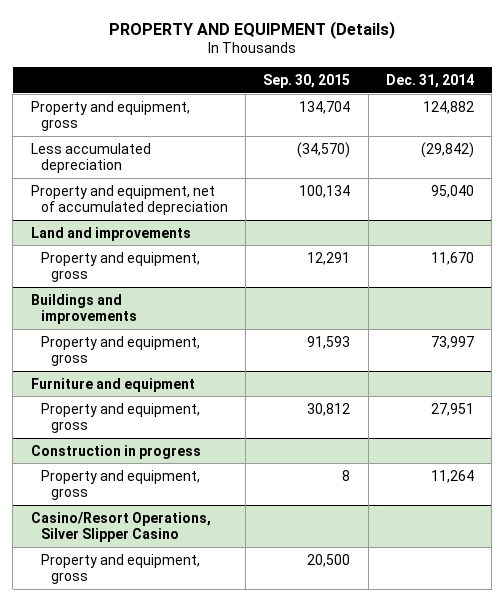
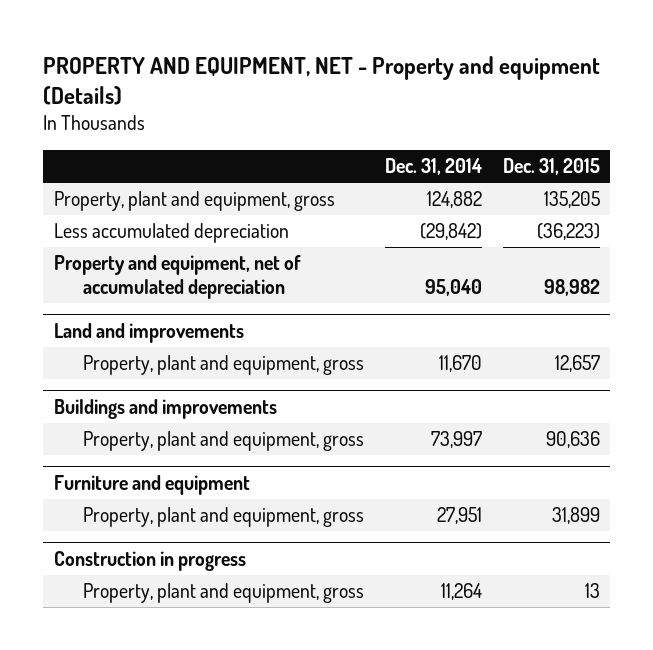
- PROPERTY AND EQUIPMENT (Details)
+ PROPERTY AND EQUIPMENT, NET - Property and equipment (Details)
- | Sep. 30, 2015 | Dec. 31, 2014
+ | Dec. 31, 2014 | Dec. 31, 2015
- Property and equipment, gross | 134,704 | 124,882
+ Property, plant and equipment, gross | 124,882 | 135,205
@ Land and improvements
- Property and equipment, gross | 12,291 | 11,670
+ Property, plant and equipment, gross | 11,670 | 12,657
@ Buildings and improvements
- Property and equipment, gross | 91,593 | 73,997
+ Property, plant and equipment, gross | 73,997 | 90,636
@ Furniture and equipment
- Property and equipment, gross | 30,812 | 27,951
+ Property, plant and equipment, gross | 27,951 | 31,899
@ Construction in progress
- Property and equipment, gross | 8 | 11,264
- Casino/Resort Operations, Silver Slipper Casino
- Property and equipment, gross | 20,500 |
@ Construction in progress
+ Property, plant and equipment, gross | 11,264 | 13

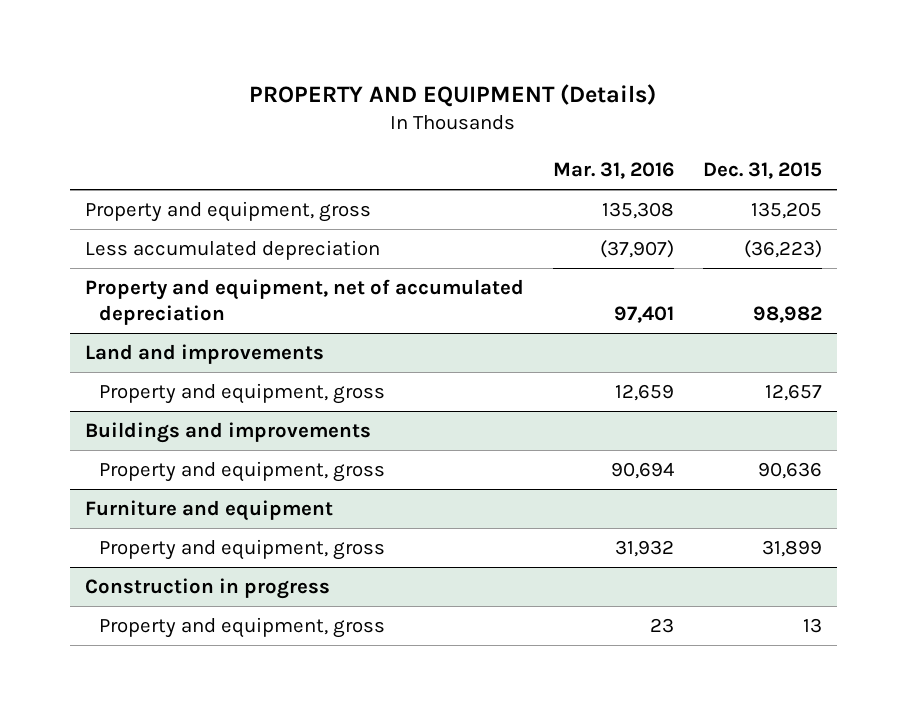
- PROPERTY AND EQUIPMENT, NET - Property and equipment (Details)
+ PROPERTY AND EQUIPMENT (Details)
- | Dec. 31, 2014 | Dec. 31, 2015
+ | Mar. 31, 2016 | Dec. 31, 2015
- Property, plant and equipment, gross | 124,882 | 135,205
+ Property and equipment, gross | 135,308 | 135,205
@ Land and improvements
- Property, plant and equipment, gross | 11,670 | 12,657
+ Property and equipment, gross | 12,659 | 12,657
@ Buildings and improvements
- Property, plant and equipment, gross | 73,997 | 90,636
+ Property and equipment, gross | 90,694 | 90,636
@ Furniture and equipment
- Property, plant and equipment, gross | 27,951 | 31,899
+ Property and equipment, gross | 31,932 | 31,899
@ Construction in progress
- Property, plant and equipment, gross | 11,264 | 13
+ Property and equipment, gross | 23 | 13

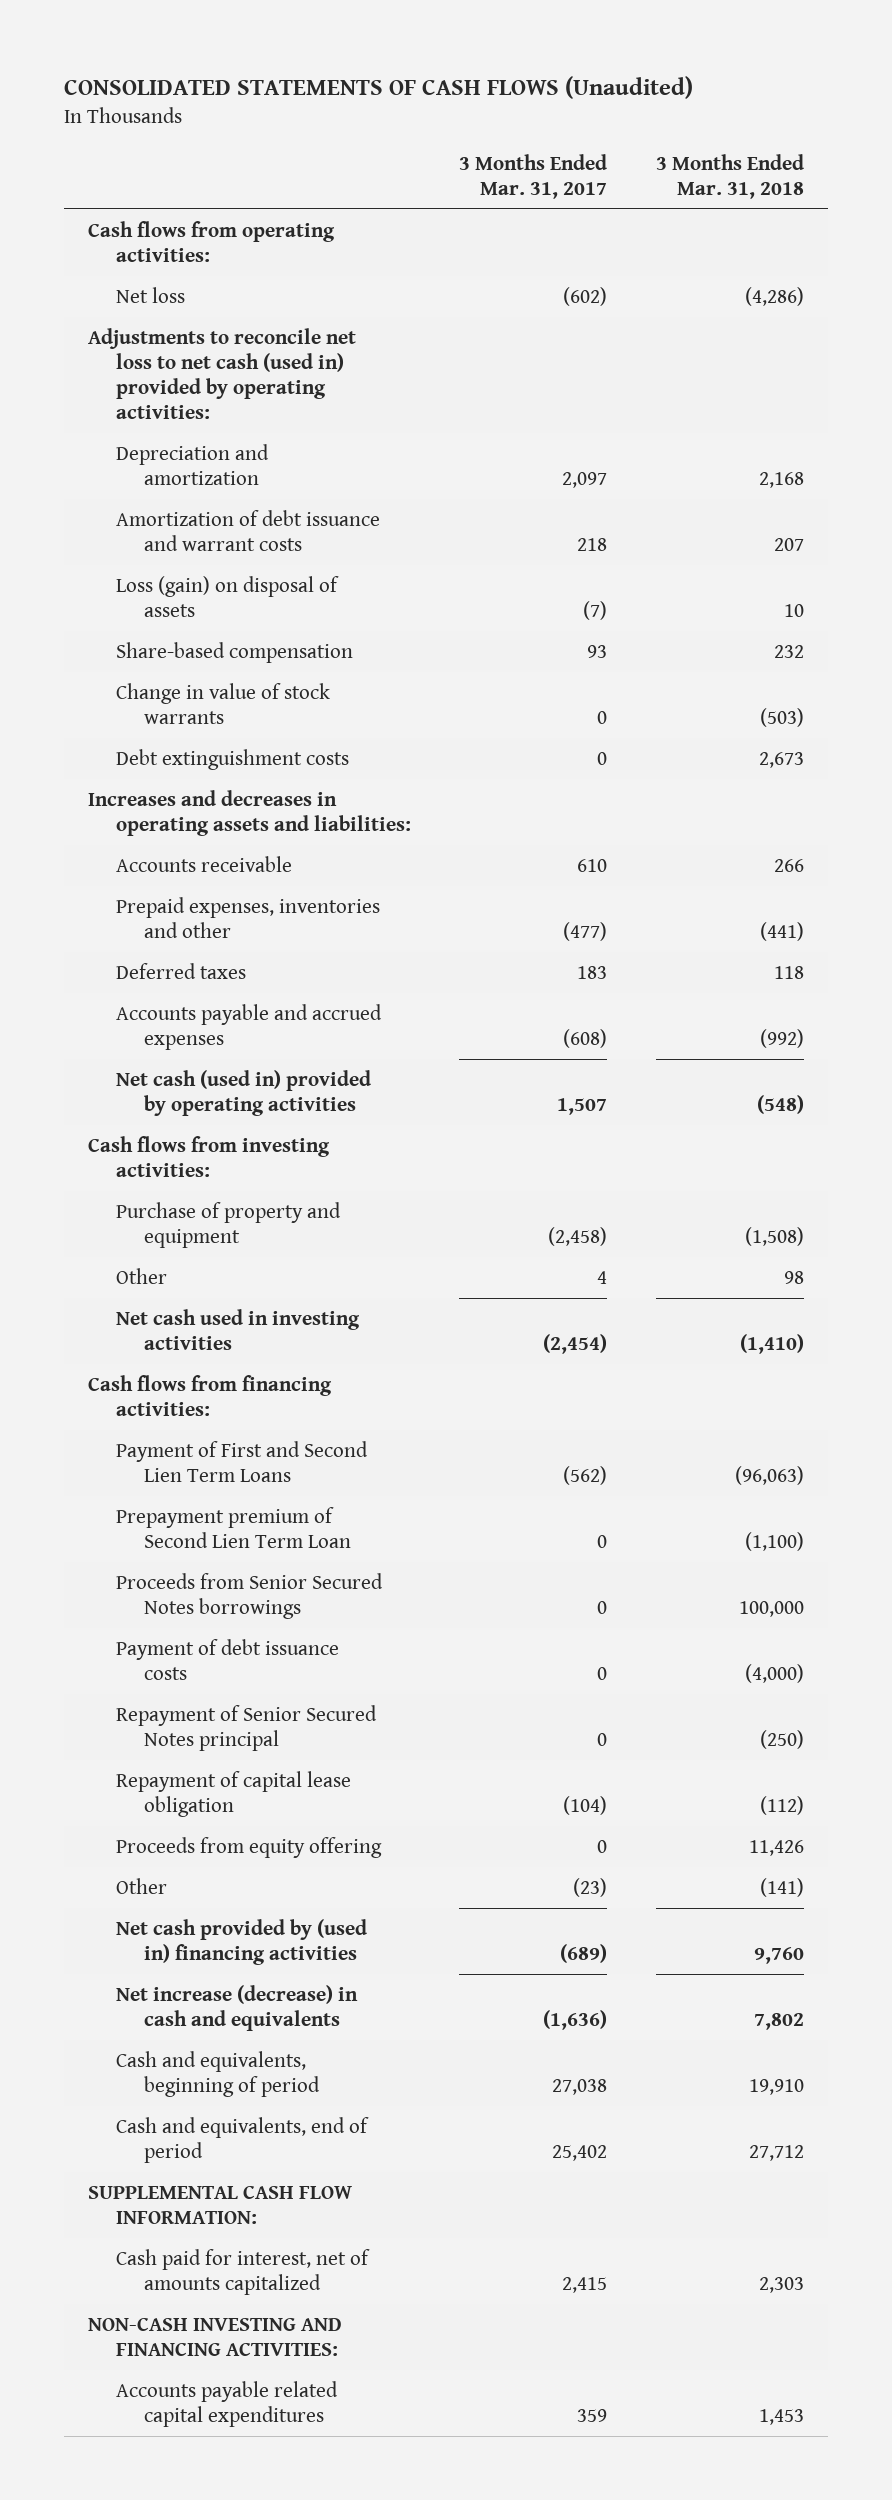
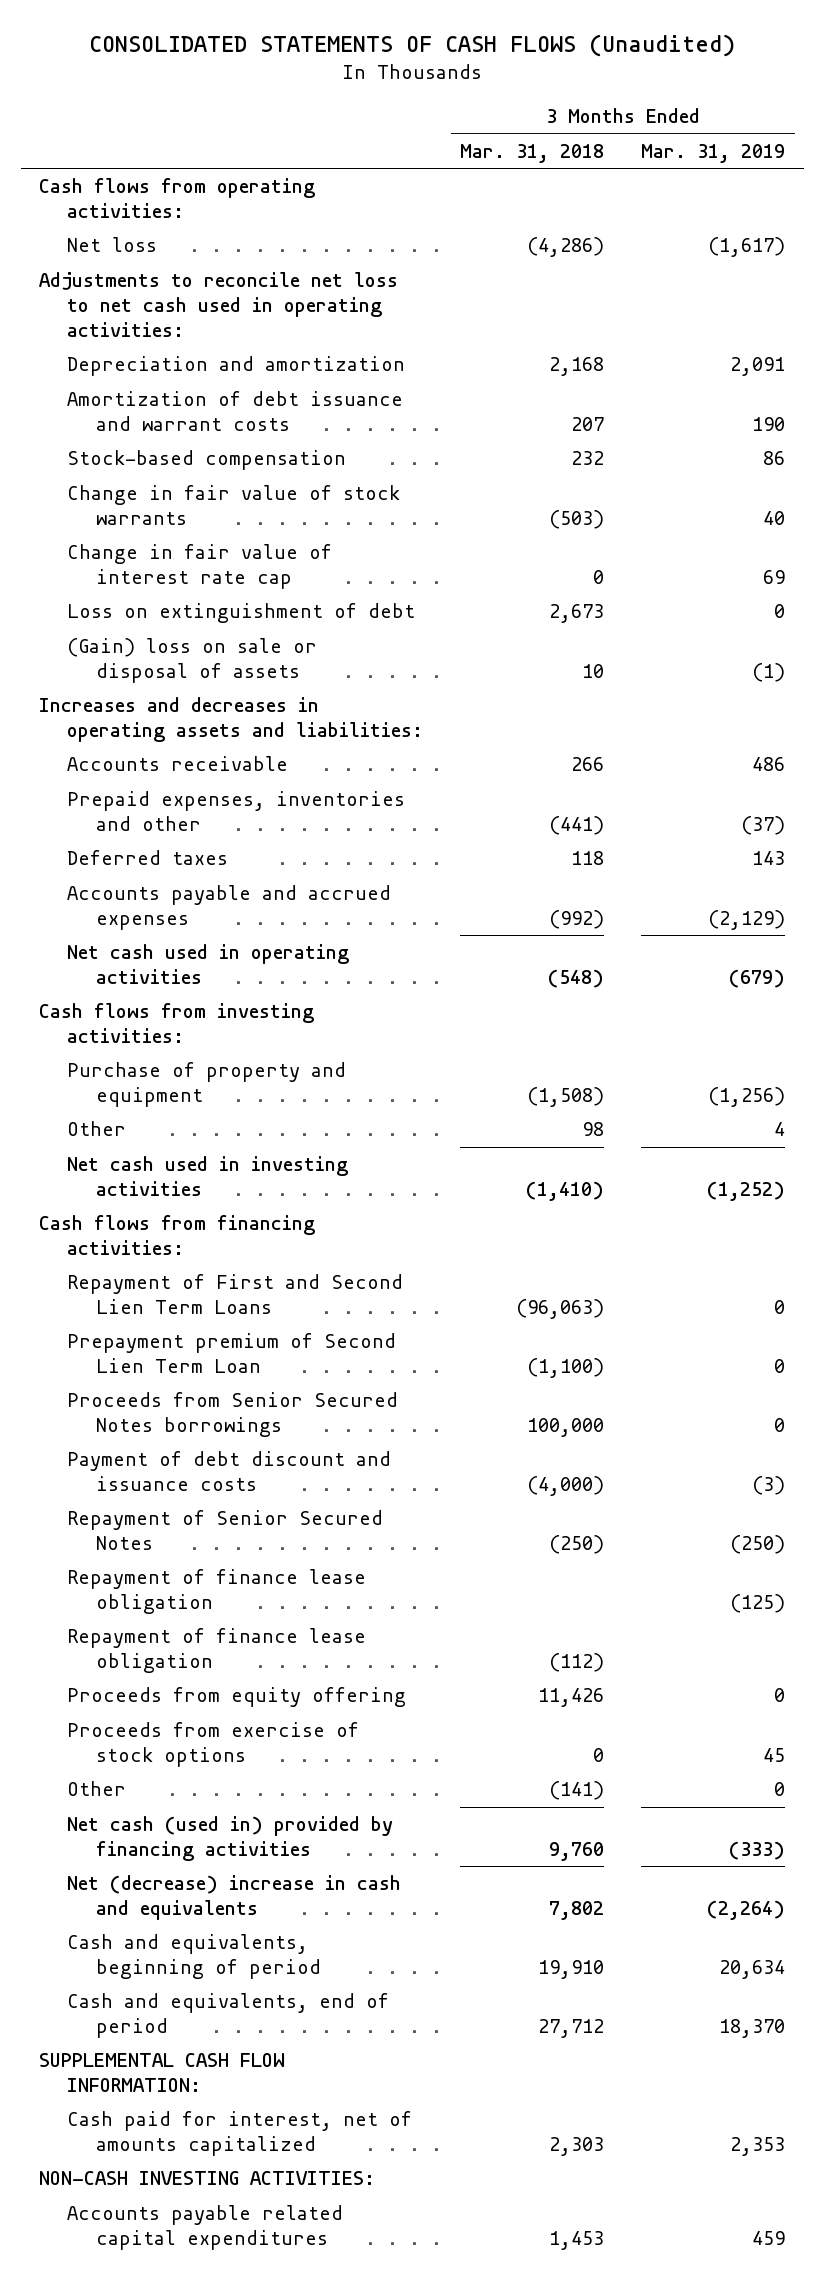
- | 3 Months Ended Mar. 31, 2017 | 3 Months Ended Mar. 31, 2018
+ | 3 Months Ended Mar. 31, 2018 | 3 Months Ended Mar. 31, 2019
- Adjustments to reconcile net loss to net cash (used in) provided by operating activities:
+ Adjustments to reconcile net loss to net cash used in operating activities:
- Loss (gain) on disposal of assets | (7) | 10
- Share-based compensation | 93 | 232
- Change in value of stock warrants | 0 | (503)
- Debt extinguishment costs | 0 | 2,673
+ Stock-based compensation | 232 | 86
+ Change in fair value of stock warrants | (503) | 40
+ Change in fair value of interest rate cap | 0 | 69
+ Loss on extinguishment of debt | 2,673 | 0
+ (Gain) loss on sale or disposal of assets | 10 | (1)
- Net cash (used in) provided by operating activities | 1,507 | (548)
+ Net cash used in operating activities | (548) | (679)
- Payment of First and Second Lien Term Loans | (562) | (96,063)
+ Repayment of First and Second Lien Term Loans | (96,063) | 0
- Payment of debt issuance costs | 0 | (4,000)
- Repayment of Senior Secured Notes principal | 0 | (250)
- Repayment of capital lease obligation | (104) | (112)
+ Payment of debt discount and issuance costs | (4,000) | (3)
+ Repayment of Senior Secured Notes | (250) | (250)
+ Repayment of finance lease obligation | | (125)
+ Repayment of finance lease obligation | (112) |
+ Proceeds from exercise of stock options | 0 | 45
- Net cash provided by (used in) financing activities | (689) | 9,760
- Net increase (decrease) in cash and equivalents | (1,636) | 7,802
+ Net cash (used in) provided by financing activities | 9,760 | (333)
+ Net (decrease) increase in cash and equivalents | 7,802 | (2,264)
- NON-CASH INVESTING AND FINANCING ACTIVITIES:
+ NON-CASH INVESTING ACTIVITIES:

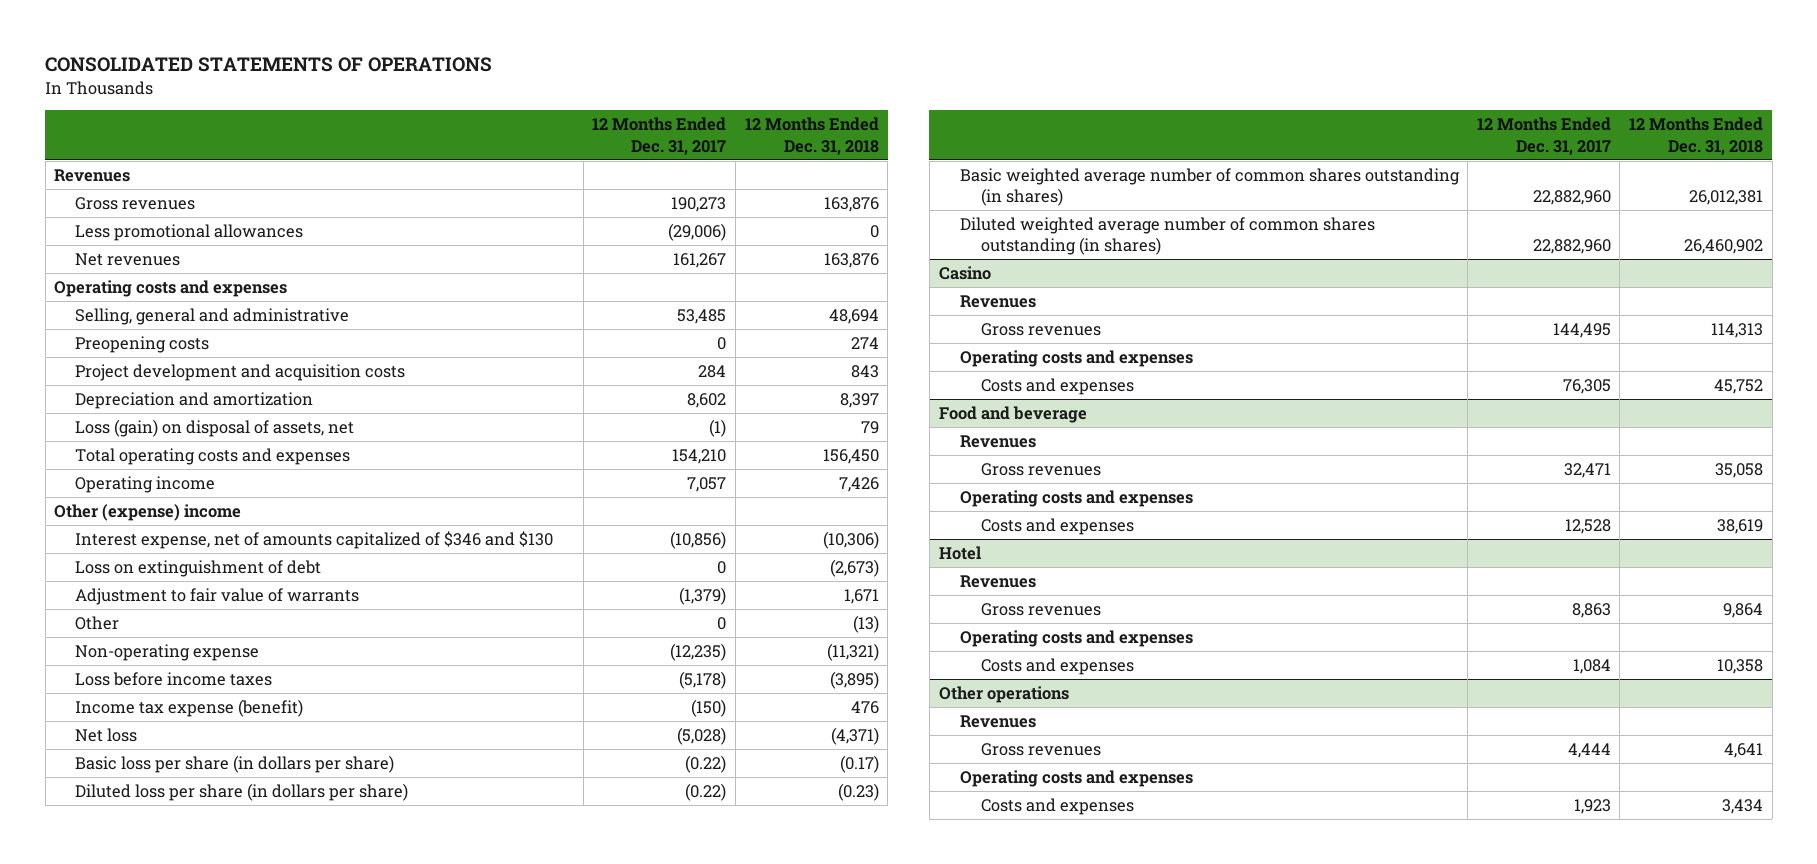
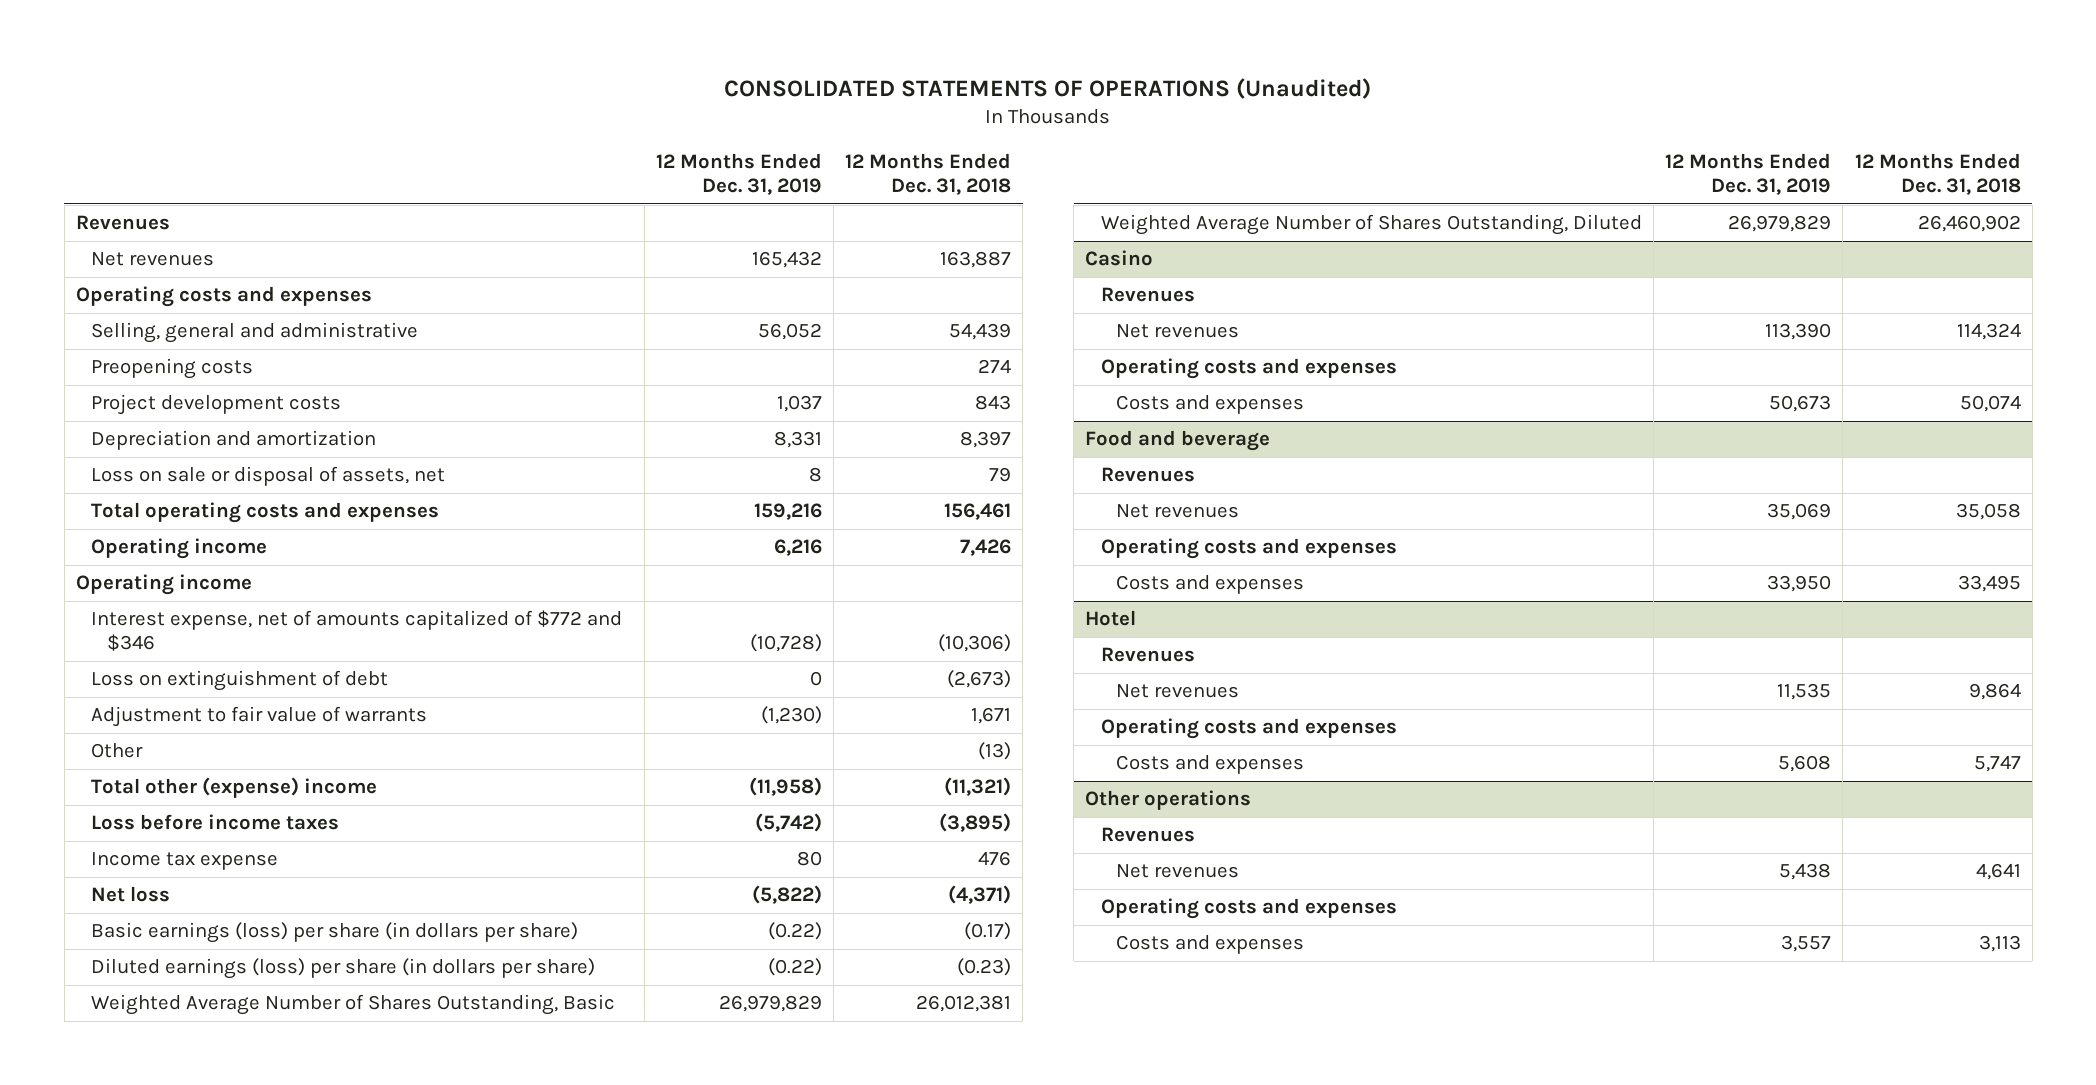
- CONSOLIDATED STATEMENTS OF OPERATIONS
+ CONSOLIDATED STATEMENTS OF OPERATIONS (Unaudited)
- | 12 Months Ended Dec. 31, 2017 | 12 Months Ended Dec. 31, 2018
+ | 12 Months Ended Dec. 31, 2019 | 12 Months Ended Dec. 31, 2018
- Gross revenues | 190,273 | 163,876
- Less promotional allowances | (29,006) | 0
- Net revenues | 161,267 | 163,876
+ Net revenues | 165,432 | 163,887
- Selling, general and administrative | 53,485 | 48,694
+ Selling, general and administrative | 56,052 | 54,439
- Project development and acquisition costs | 284 | 843
+ Project development costs | 1,037 | 843
- Loss (gain) on disposal of assets, net | (1) | 79
- Total operating costs and expenses | 154,210 | 156,450
+ Loss on sale or disposal of assets, net | 8 | 79
+ Total operating costs and expenses | 159,216 | 156,461
- Other (expense) income
- Interest expense, net of amounts capitalized of $346 and $130 | (10,856) | (10,306)
+ Operating income
+ Interest expense, net of amounts capitalized of $772 and $346 | (10,728) | (10,306)
- Non-operating expense | (12,235) | (11,321)
+ Total other (expense) income | (11,958) | (11,321)
- Income tax expense (benefit) | (150) | 476
+ Income tax expense | 80 | 476
- Basic loss per share (in dollars per share) | (0.22) | (0.17)
- Diluted loss per share (in dollars per share) | (0.22) | (0.23)
- Basic weighted average number of common shares outstanding (in shares) | 22,882,960 | 26,012,381
- Diluted weighted average number of common shares outstanding (in shares) | 22,882,960 | 26,460,902
+ Basic earnings (loss) per share (in dollars per share) | (0.22) | (0.17)
+ Diluted earnings (loss) per share (in dollars per share) | (0.22) | (0.23)
+ Weighted Average Number of Shares Outstanding, Basic | 26,979,829 | 26,012,381
+ Weighted Average Number of Shares Outstanding, Diluted | 26,979,829 | 26,460,902
@ Casino
- Gross revenues | 144,495 | 114,313
+ Net revenues | 113,390 | 114,324
- Costs and expenses | 76,305 | 45,752
+ Costs and expenses | 50,673 | 50,074
@ Food and beverage
- Gross revenues | 32,471 | 35,058
+ Net revenues | 35,069 | 35,058
- Costs and expenses | 12,528 | 38,619
+ Costs and expenses | 33,950 | 33,495
@ Hotel
- Gross revenues | 8,863 | 9,864
+ Net revenues | 11,535 | 9,864
- Costs and expenses | 1,084 | 10,358
+ Costs and expenses | 5,608 | 5,747
@ Other operations
- Gross revenues | 4,444 | 4,641
+ Net revenues | 5,438 | 4,641
- Costs and expenses | 1,923 | 3,434
+ Costs and expenses | 3,557 | 3,113

